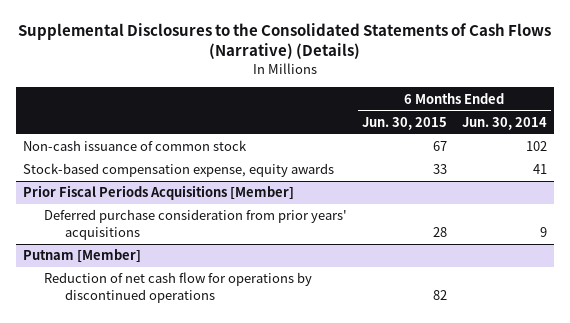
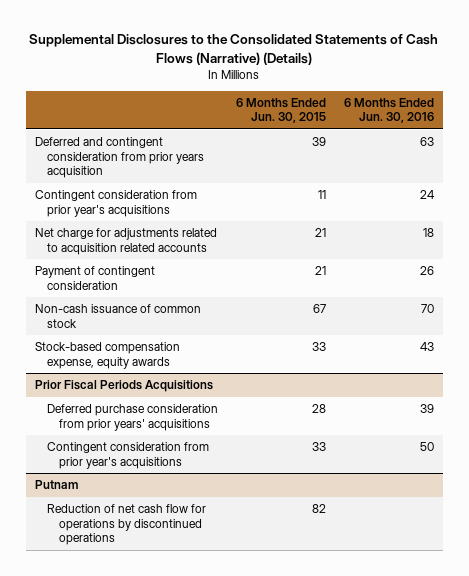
- | 6 Months Ended Jun. 30, 2015 | 6 Months Ended Jun. 30, 2014
+ | 6 Months Ended Jun. 30, 2015 | 6 Months Ended Jun. 30, 2016
+ Deferred and contingent consideration from prior years acquisition | 39 | 63
+ Contingent consideration from prior year's acquisitions | 11 | 24
+ Net charge for adjustments related to acquisition related accounts | 21 | 18
+ Payment of contingent consideration | 21 | 26
- Prior Fiscal Periods Acquisitions [Member]
+ Prior Fiscal Periods Acquisitions
- Putnam [Member]
+ Contingent consideration from prior year's acquisitions | 33 | 50
+ Putnam

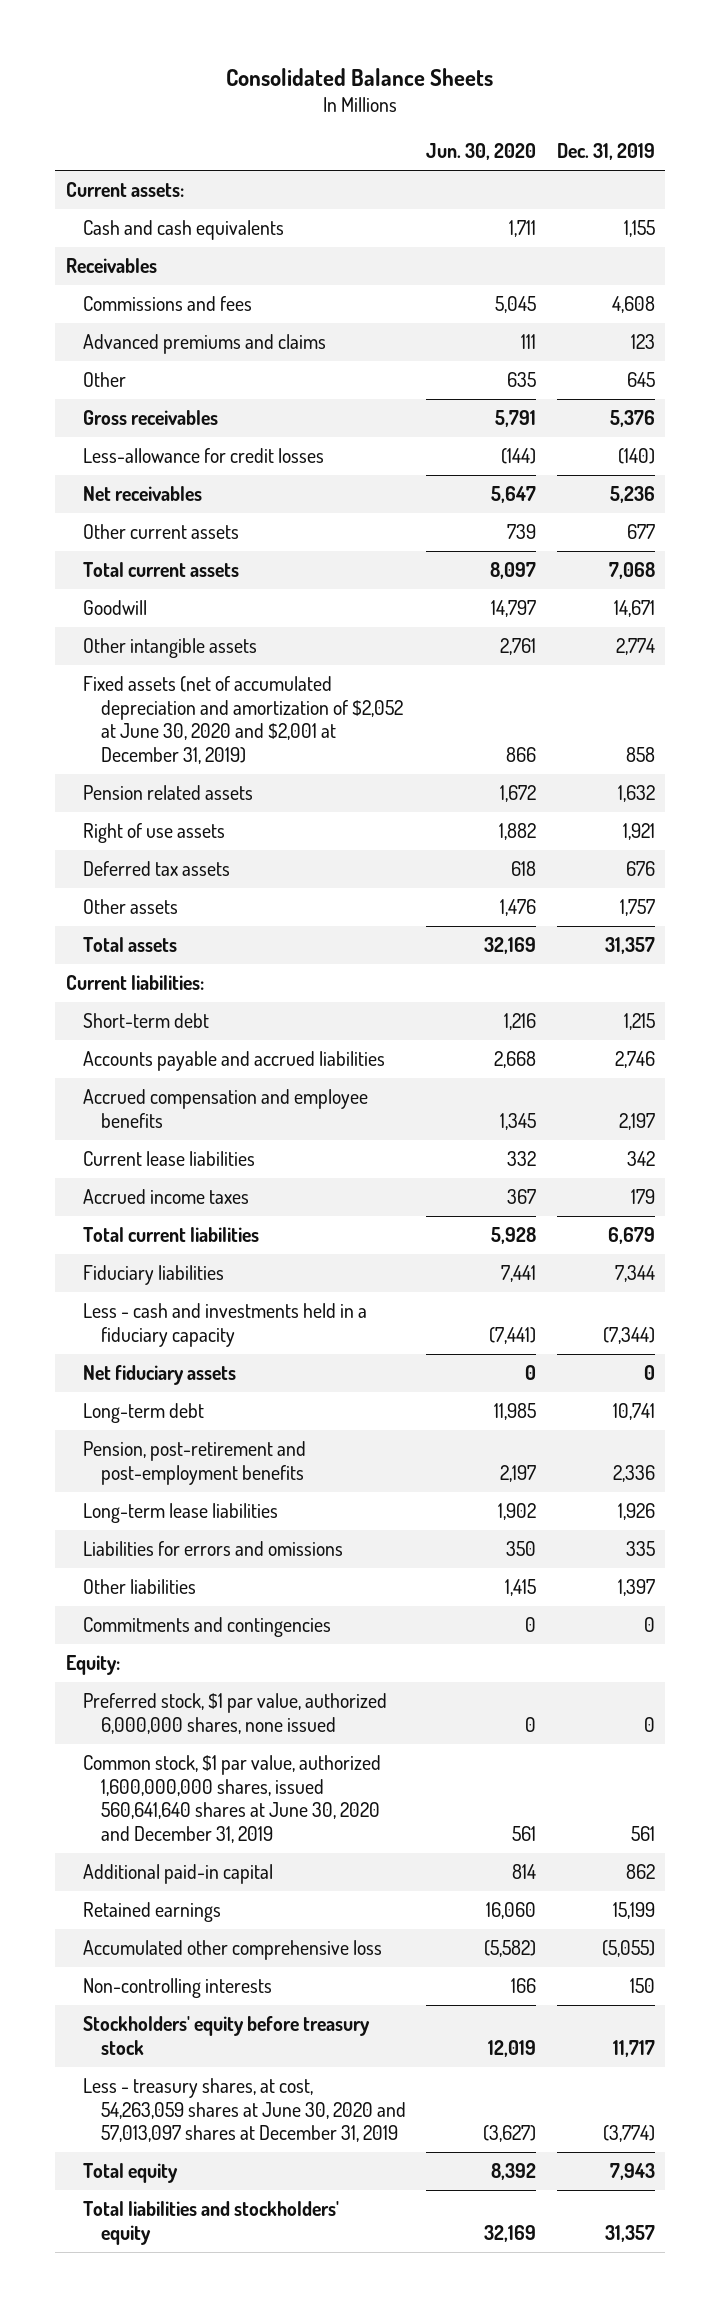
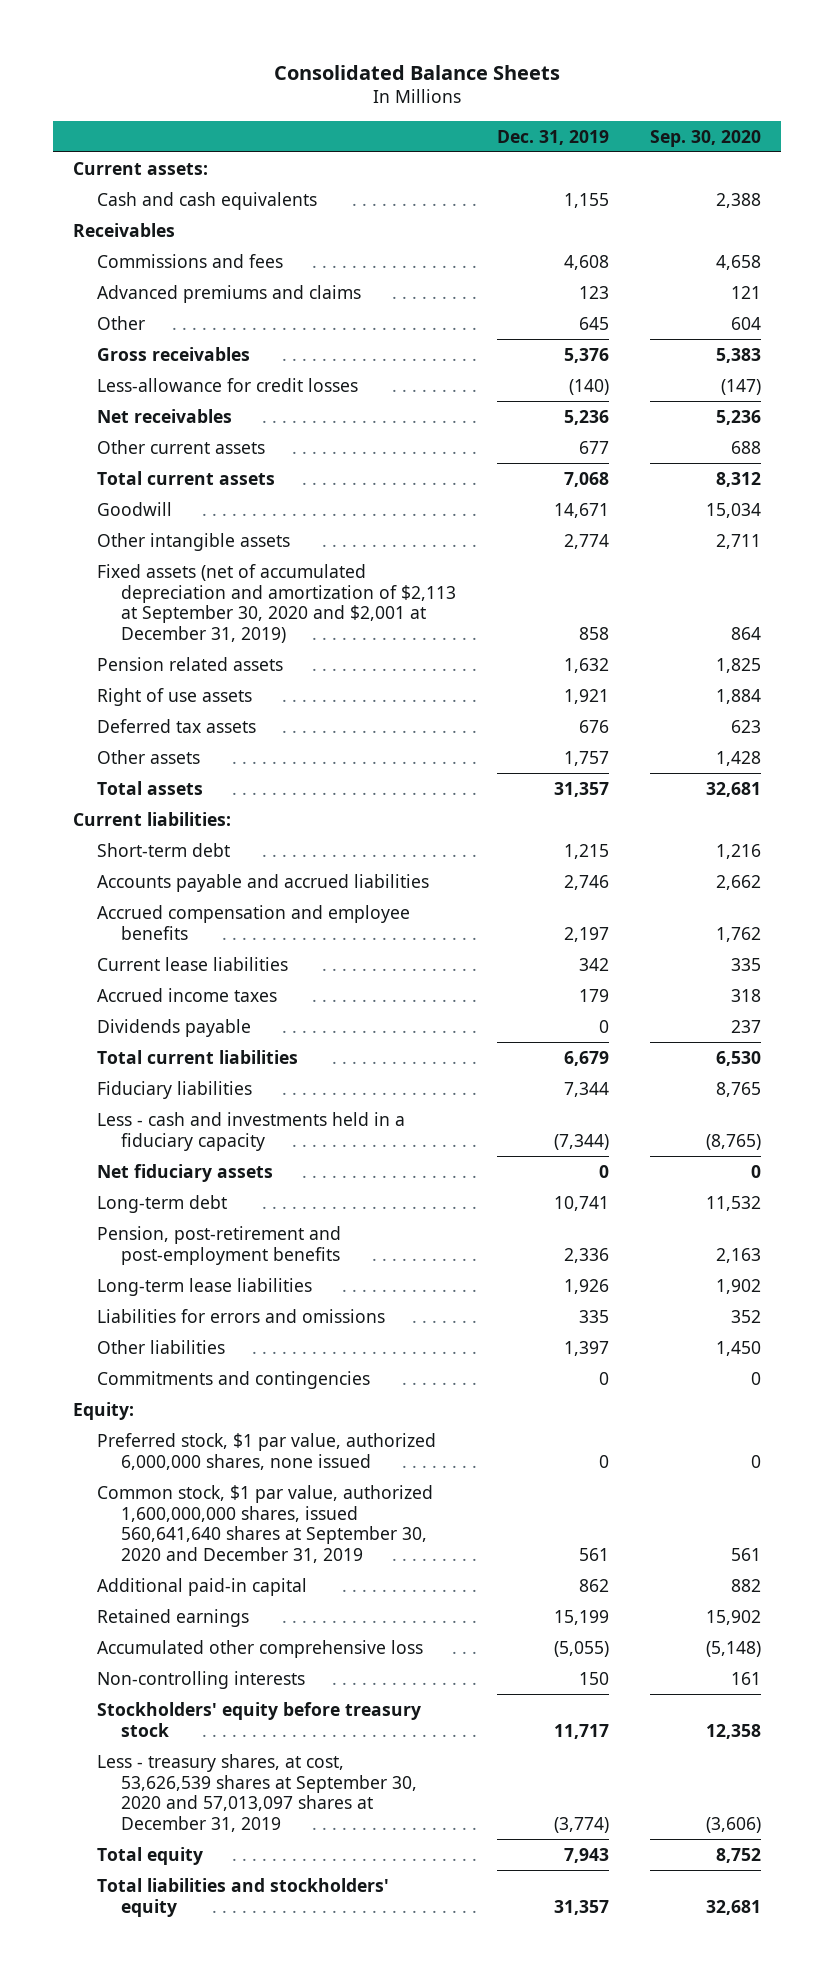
- | Jun. 30, 2020 | Dec. 31, 2019
+ | Dec. 31, 2019 | Sep. 30, 2020
- Fixed assets (net of accumulated depreciation and amortization of $2,052 at June 30, 2020 and $2,001 at December 31, 2019) | 866 | 858
+ Fixed assets (net of accumulated depreciation and amortization of $2,113 at September 30, 2020 and $2,001 at December 31, 2019) | 858 | 864
+ Dividends payable | 0 | 237
- Common stock, $1 par value, authorized 1,600,000,000 shares, issued 560,641,640 shares at June 30, 2020 and December 31, 2019 | 561 | 561
+ Common stock, $1 par value, authorized 1,600,000,000 shares, issued 560,641,640 shares at September 30, 2020 and December 31, 2019 | 561 | 561
- Less - treasury shares, at cost, 54,263,059 shares at June 30, 2020 and 57,013,097 shares at December 31, 2019 | (3,627) | (3,774)
+ Less - treasury shares, at cost, 53,626,539 shares at September 30, 2020 and 57,013,097 shares at December 31, 2019 | (3,774) | (3,606)

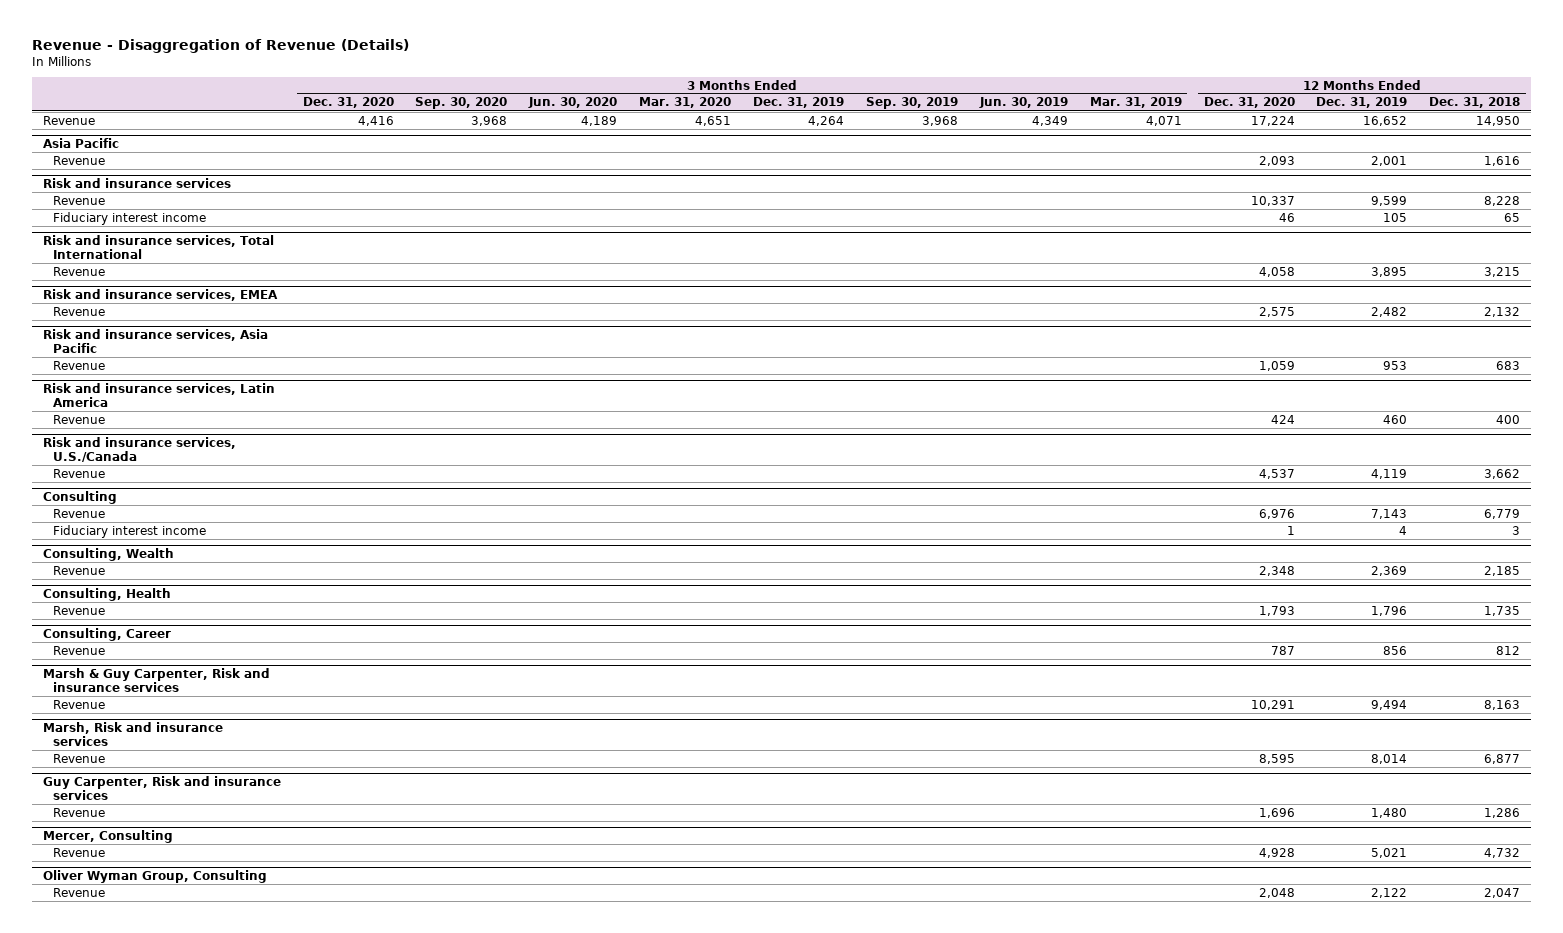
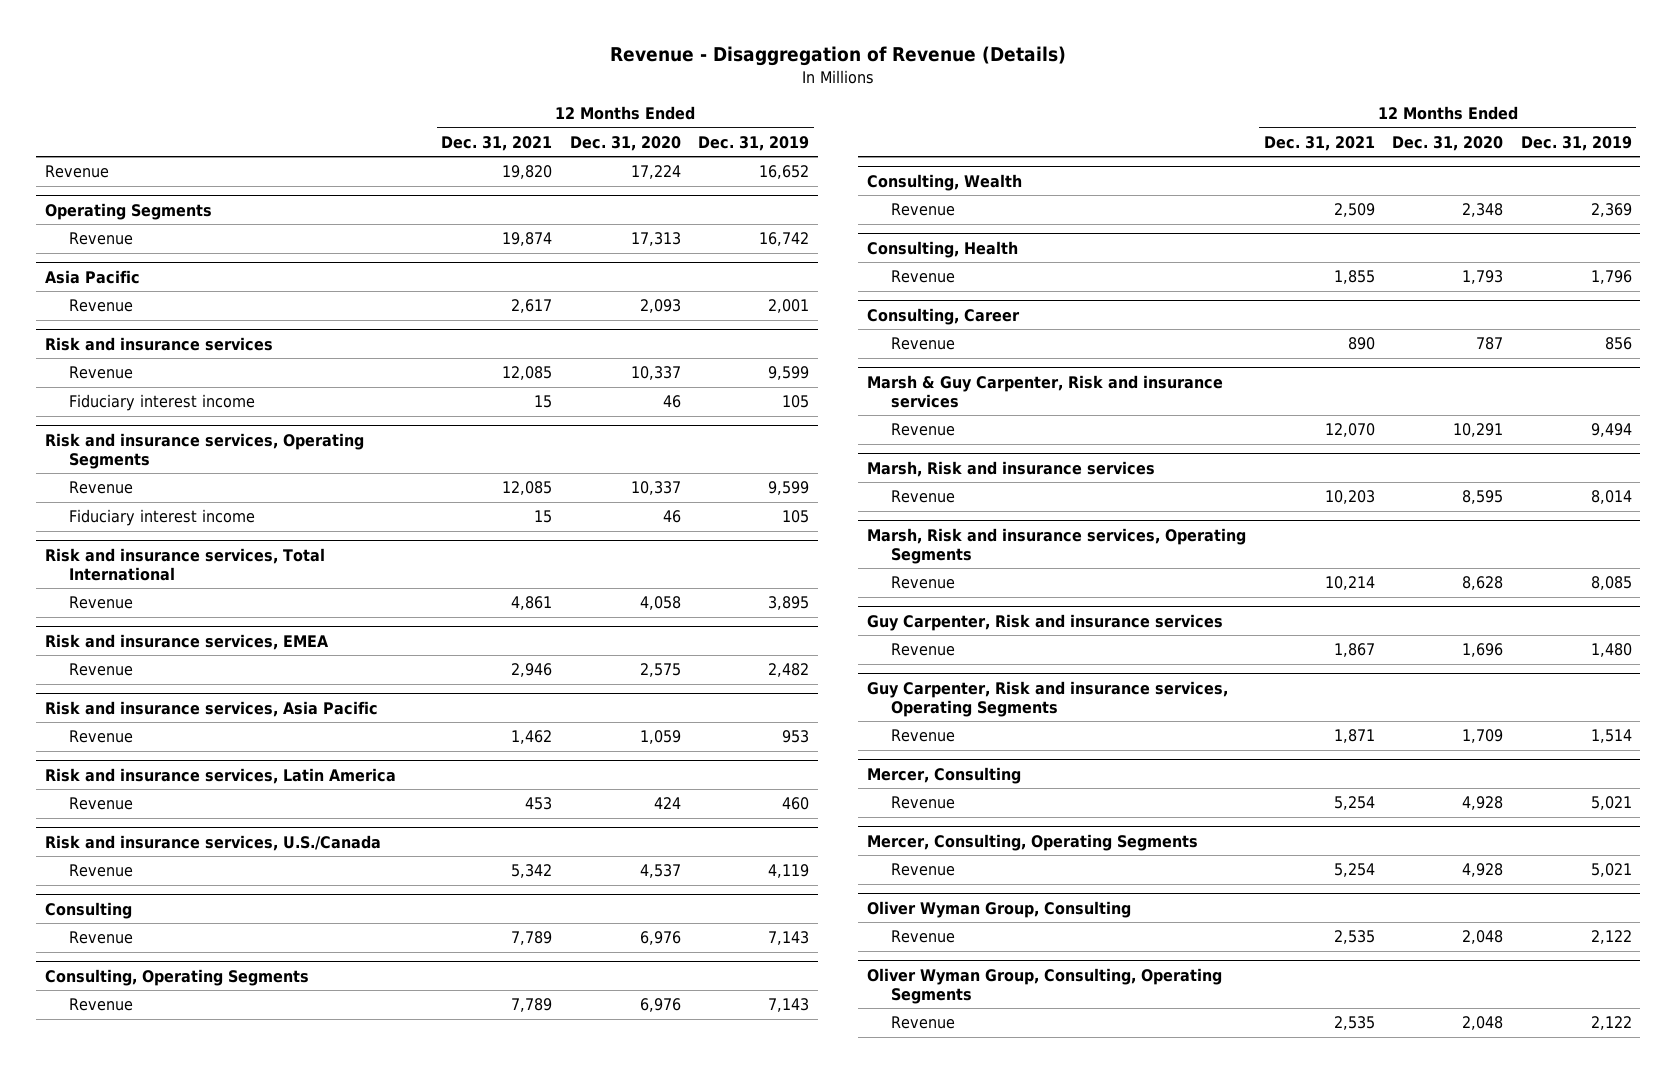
- | 3 Months Ended Dec. 31, 2020 | 3 Months Ended Sep. 30, 2020 | 3 Months Ended Jun. 30, 2020 | 3 Months Ended Mar. 31, 2020 | 3 Months Ended Dec. 31, 2019 | 3 Months Ended Sep. 30, 2019 | 3 Months Ended Jun. 30, 2019 | 3 Months Ended Mar. 31, 2019 | 12 Months Ended Dec. 31, 2020 | 12 Months Ended Dec. 31, 2019 | 12 Months Ended Dec. 31, 2018
+ | 12 Months Ended Dec. 31, 2021 | 12 Months Ended Dec. 31, 2020 | 12 Months Ended Dec. 31, 2019
+ Operating Segments
+ Revenue | 19,874 | 17,313 | 16,742
+ Risk and insurance services, Operating Segments
+ Revenue | 12,085 | 10,337 | 9,599
+ Fiduciary interest income | 15 | 46 | 105
@ Consulting
- Fiduciary interest income | | | | | | | | | 1 | 4 | 3
+ Consulting, Operating Segments
+ Revenue | 7,789 | 6,976 | 7,143
+ Marsh, Risk and insurance services, Operating Segments
+ Revenue | 10,214 | 8,628 | 8,085
+ Guy Carpenter, Risk and insurance services, Operating Segments
+ Revenue | 1,871 | 1,709 | 1,514
+ Mercer, Consulting, Operating Segments
+ Revenue | 5,254 | 4,928 | 5,021
+ Oliver Wyman Group, Consulting, Operating Segments
+ Revenue | 2,535 | 2,048 | 2,122

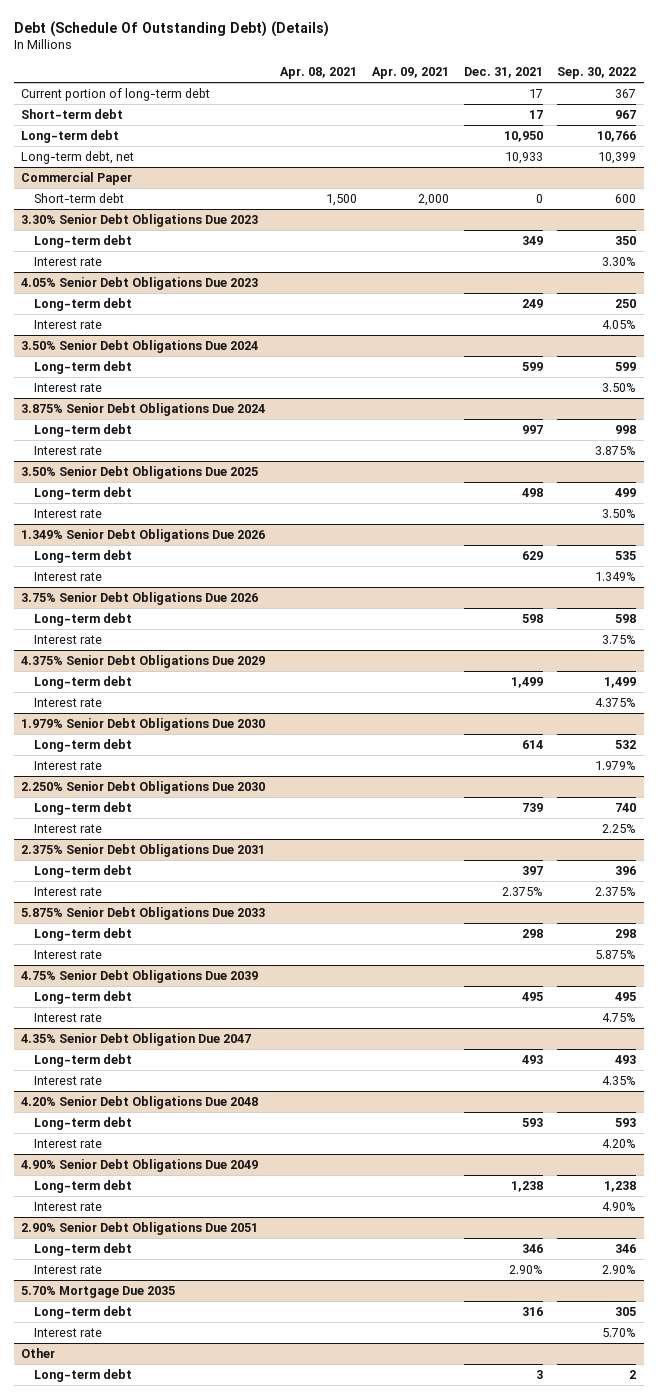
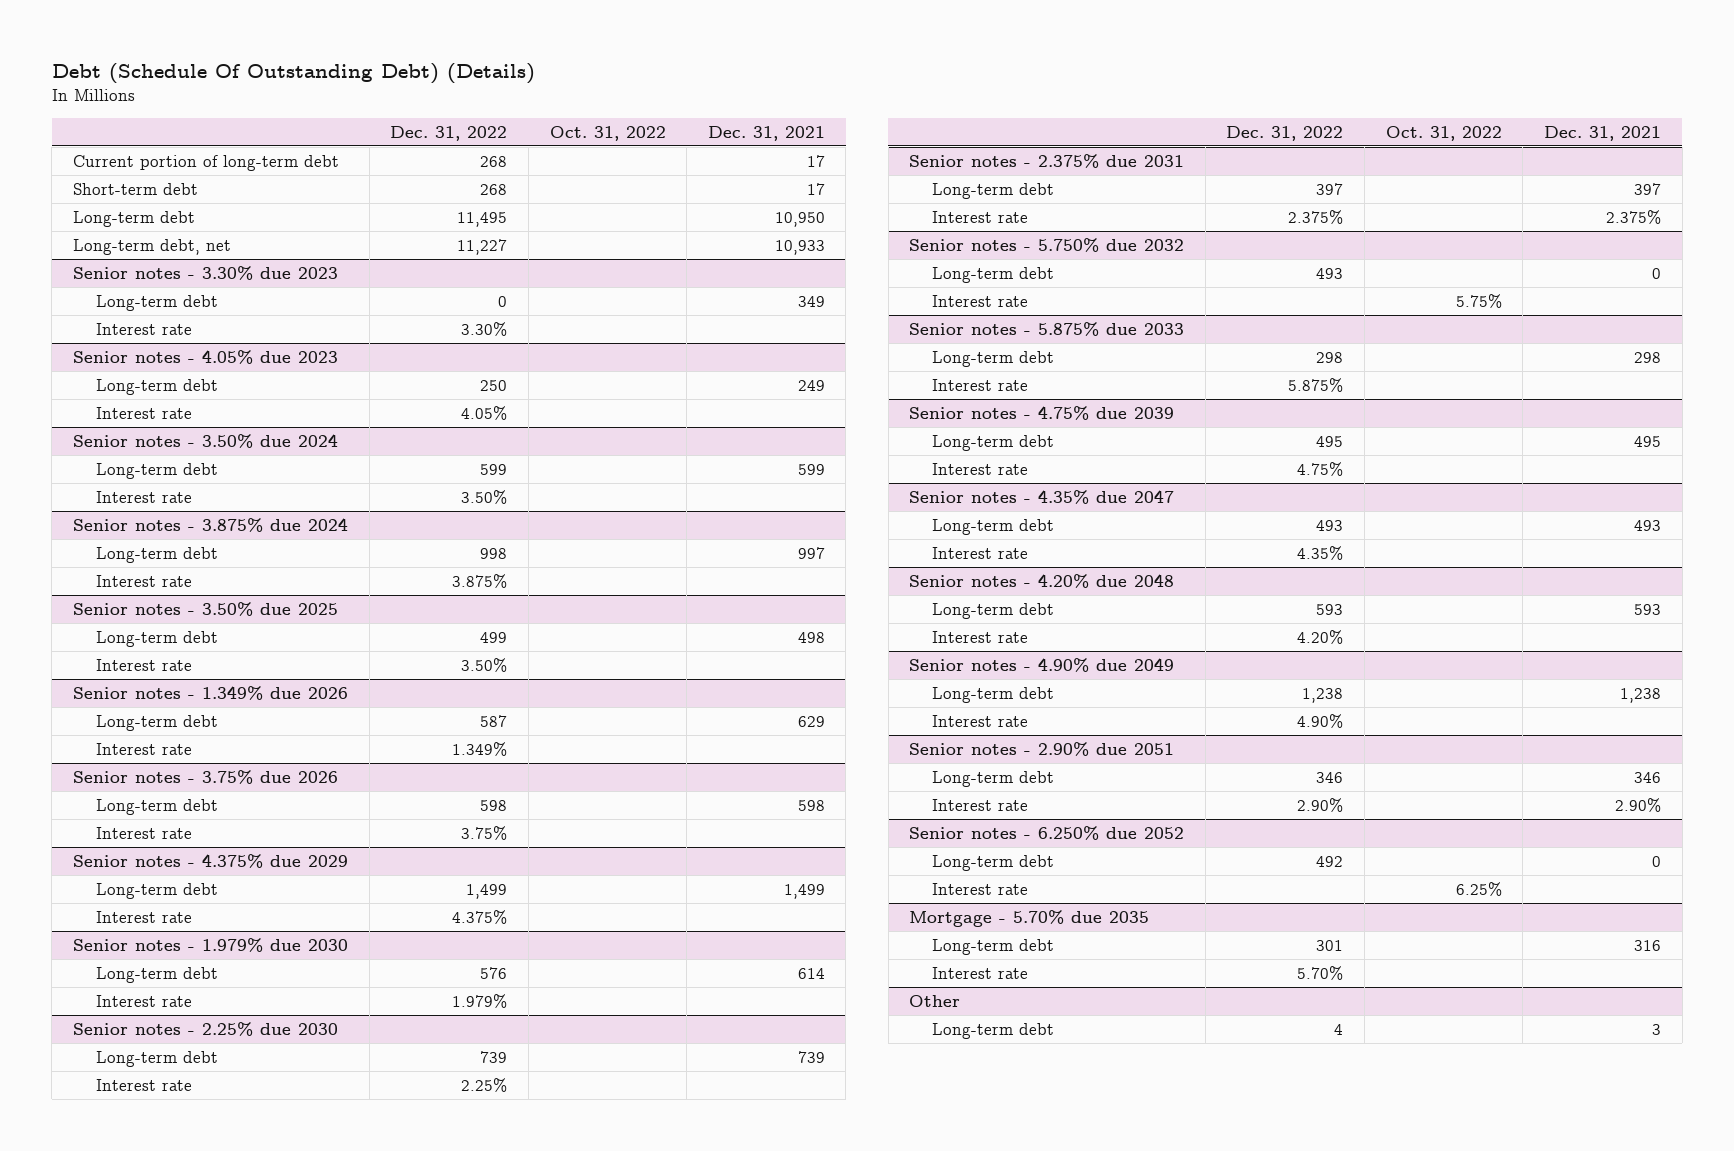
- | Apr. 08, 2021 | Apr. 09, 2021 | Dec. 31, 2021 | Sep. 30, 2022
+ | Dec. 31, 2022 | Oct. 31, 2022 | Dec. 31, 2021
- Commercial Paper
- Short-term debt | 1,500 | 2,000 | 0 | 600
- 3.30% Senior Debt Obligations Due 2023
+ Senior notes - 3.30% due 2023
- 4.05% Senior Debt Obligations Due 2023
+ Senior notes - 4.05% due 2023
- 3.50% Senior Debt Obligations Due 2024
+ Senior notes - 3.50% due 2024
- 3.875% Senior Debt Obligations Due 2024
+ Senior notes - 3.875% due 2024
- 3.50% Senior Debt Obligations Due 2025
+ Senior notes - 3.50% due 2025
- 1.349% Senior Debt Obligations Due 2026
+ Senior notes - 1.349% due 2026
- 3.75% Senior Debt Obligations Due 2026
+ Senior notes - 3.75% due 2026
- 4.375% Senior Debt Obligations Due 2029
+ Senior notes - 4.375% due 2029
- 1.979% Senior Debt Obligations Due 2030
+ Senior notes - 1.979% due 2030
- 2.250% Senior Debt Obligations Due 2030
+ Senior notes - 2.25% due 2030
- 2.375% Senior Debt Obligations Due 2031
+ Senior notes - 2.375% due 2031
- 5.875% Senior Debt Obligations Due 2033
+ Senior notes - 5.750% due 2032
+ Long-term debt | 493 | | 0
+ Interest rate | | 5.75% |
+ Senior notes - 5.875% due 2033
- 4.75% Senior Debt Obligations Due 2039
+ Senior notes - 4.75% due 2039
- 4.35% Senior Debt Obligation Due 2047
+ Senior notes - 4.35% due 2047
- 4.20% Senior Debt Obligations Due 2048
+ Senior notes - 4.20% due 2048
- 4.90% Senior Debt Obligations Due 2049
+ Senior notes - 4.90% due 2049
- 2.90% Senior Debt Obligations Due 2051
+ Senior notes - 2.90% due 2051
- 5.70% Mortgage Due 2035
+ Senior notes - 6.250% due 2052
+ Long-term debt | 492 | | 0
+ Interest rate | | 6.25% |
+ Mortgage - 5.70% due 2035

